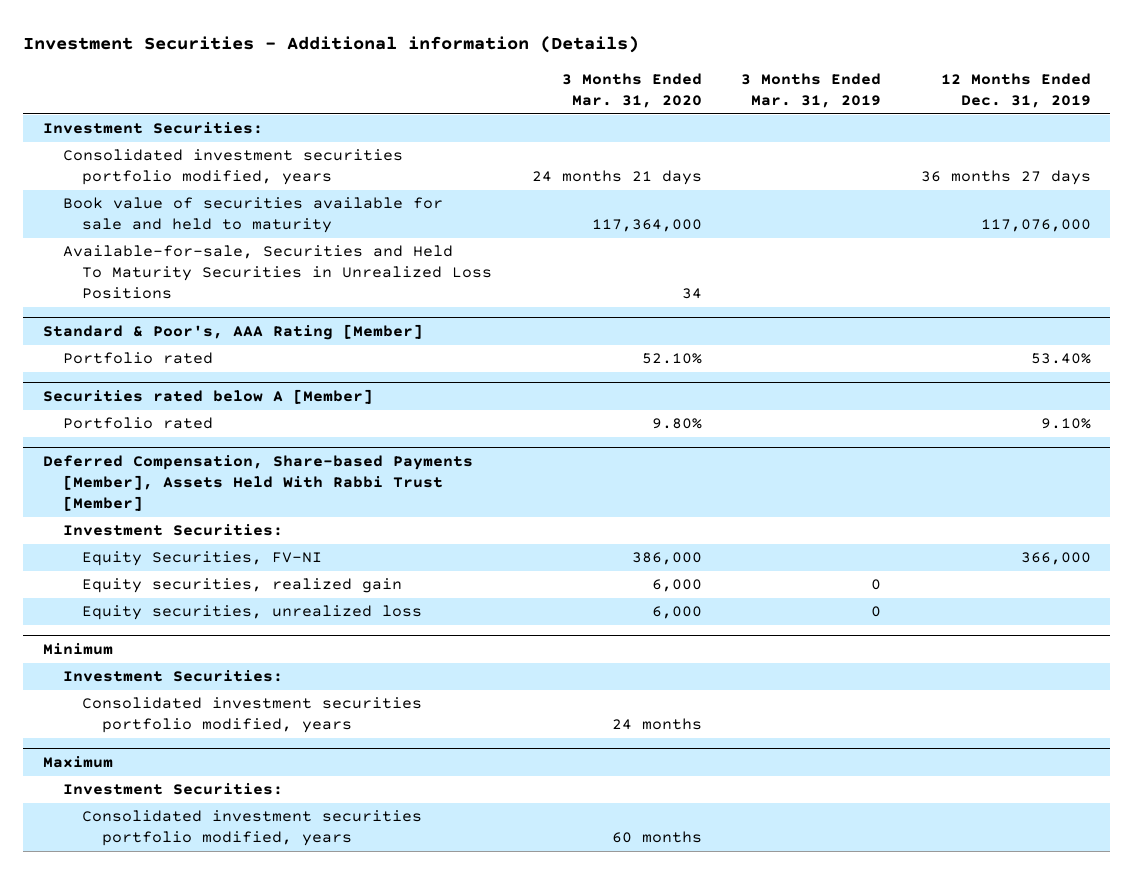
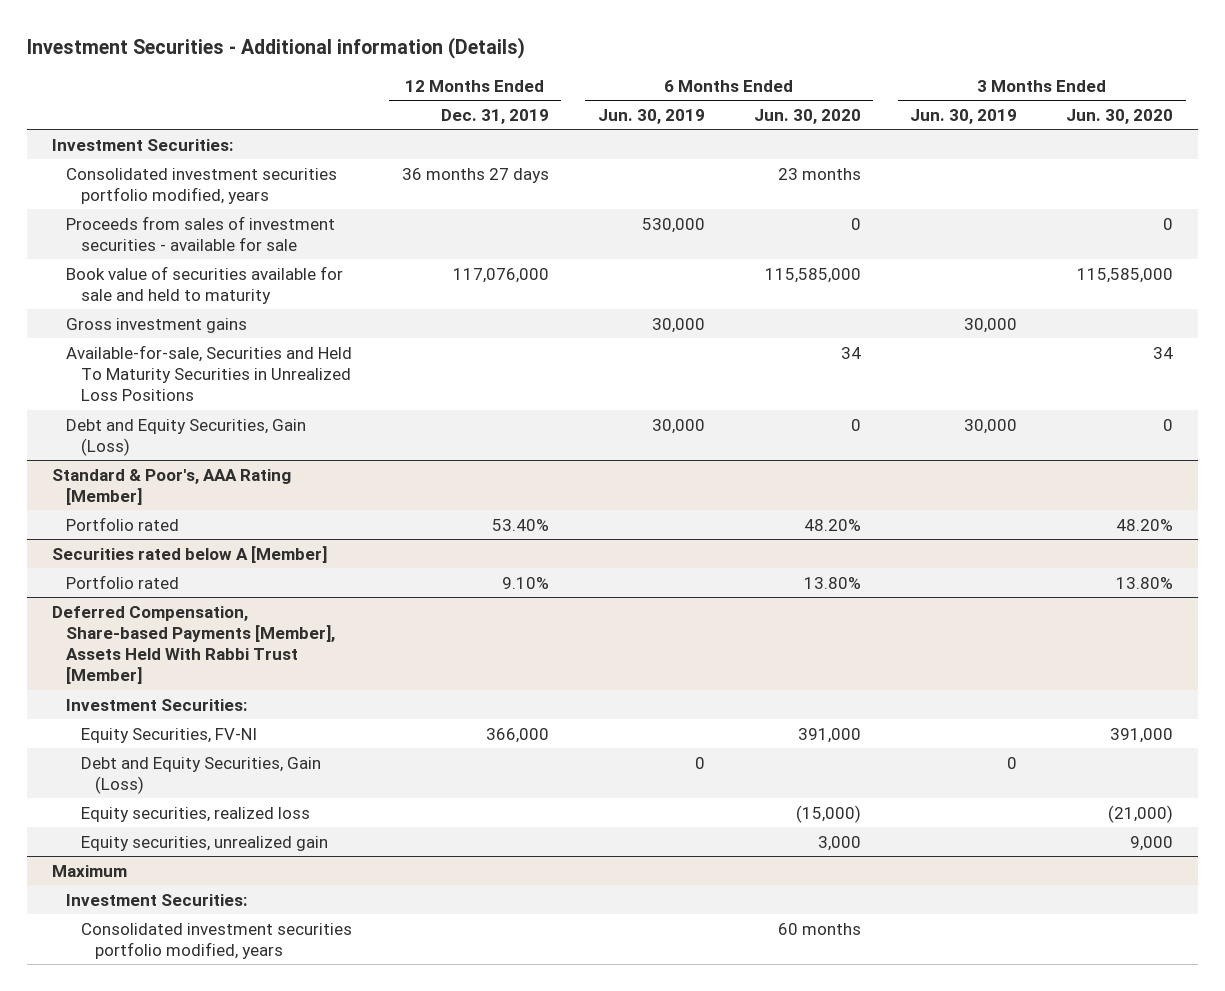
- | 3 Months Ended Mar. 31, 2020 | 3 Months Ended Mar. 31, 2019 | 12 Months Ended Dec. 31, 2019
+ | 12 Months Ended Dec. 31, 2019 | 6 Months Ended Jun. 30, 2019 | 6 Months Ended Jun. 30, 2020 | 3 Months Ended Jun. 30, 2019 | 3 Months Ended Jun. 30, 2020
+ Proceeds from sales of investment securities - available for sale | | 530,000 | 0 | | 0
+ Gross investment gains | | 30,000 | | 30,000 |
+ Debt and Equity Securities, Gain (Loss) | | 30,000 | 0 | 30,000 | 0
@ Deferred Compensation, Share-based Payments [Member], Assets Held With Rabbi Trust [Member]
- Equity securities, realized gain | 6,000 | 0 |
- Equity securities, unrealized loss | 6,000 | 0 |
- Minimum
- Investment Securities:
- Consolidated investment securities portfolio modified, years | 24 months | |
@ Deferred Compensation, Share-based Payments [Member], Assets Held With Rabbi Trust [Member]
+ Debt and Equity Securities, Gain (Loss) | | 0 | | 0 |
+ Equity securities, realized loss | | | (15,000) | | (21,000)
+ Equity securities, unrealized gain | | | 3,000 | | 9,000

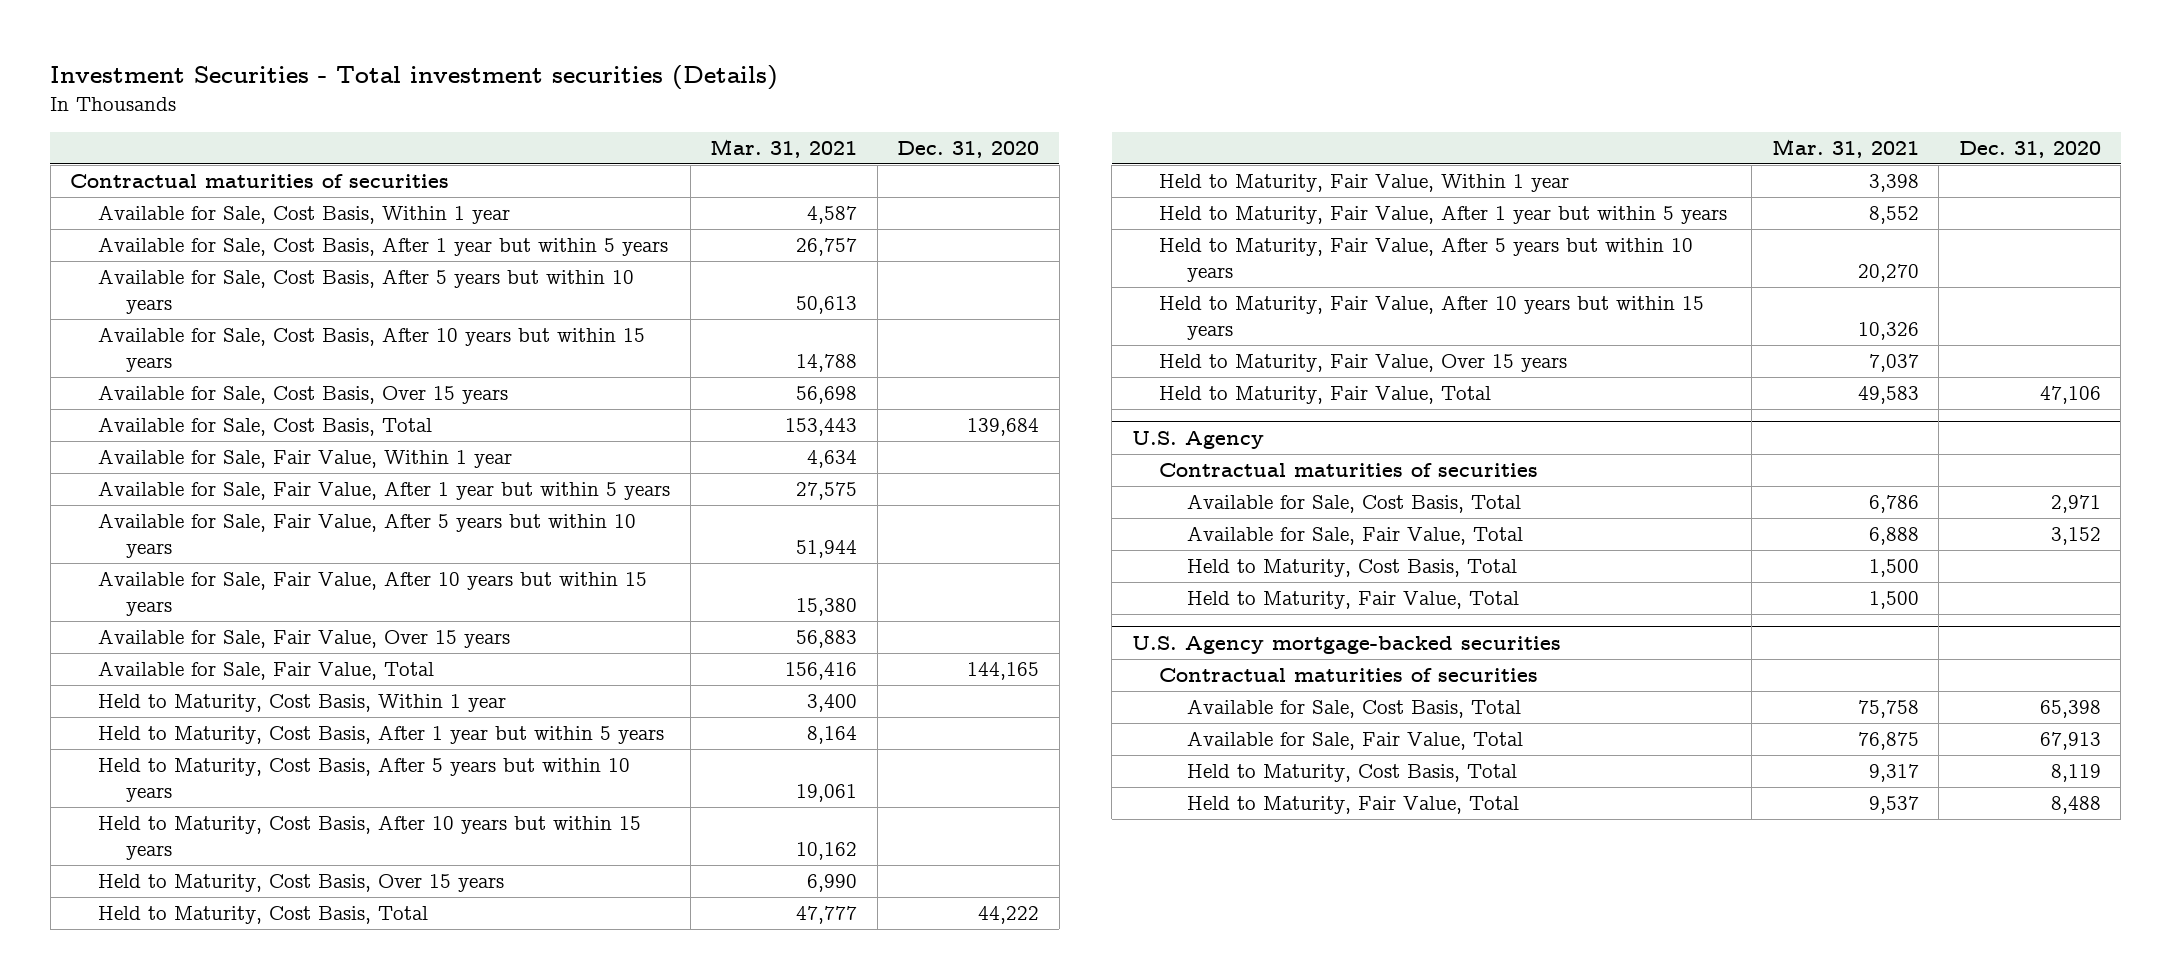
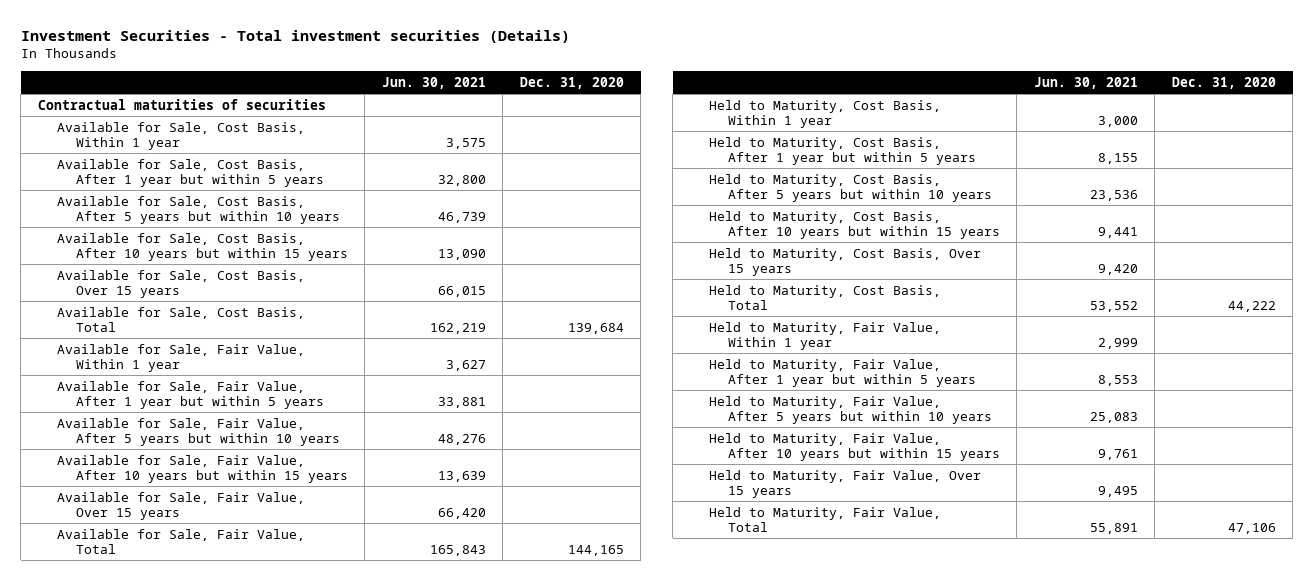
- | Mar. 31, 2021 | Dec. 31, 2020
+ | Jun. 30, 2021 | Dec. 31, 2020
- U.S. Agency
- Contractual maturities of securities
- Available for Sale, Cost Basis, Total | 6,786 | 2,971
- Available for Sale, Fair Value, Total | 6,888 | 3,152
- Held to Maturity, Cost Basis, Total | 1,500 |
- Held to Maturity, Fair Value, Total | 1,500 |
- U.S. Agency mortgage-backed securities
- Contractual maturities of securities
- Available for Sale, Cost Basis, Total | 75,758 | 65,398
- Available for Sale, Fair Value, Total | 76,875 | 67,913
- Held to Maturity, Cost Basis, Total | 9,317 | 8,119
- Held to Maturity, Fair Value, Total | 9,537 | 8,488

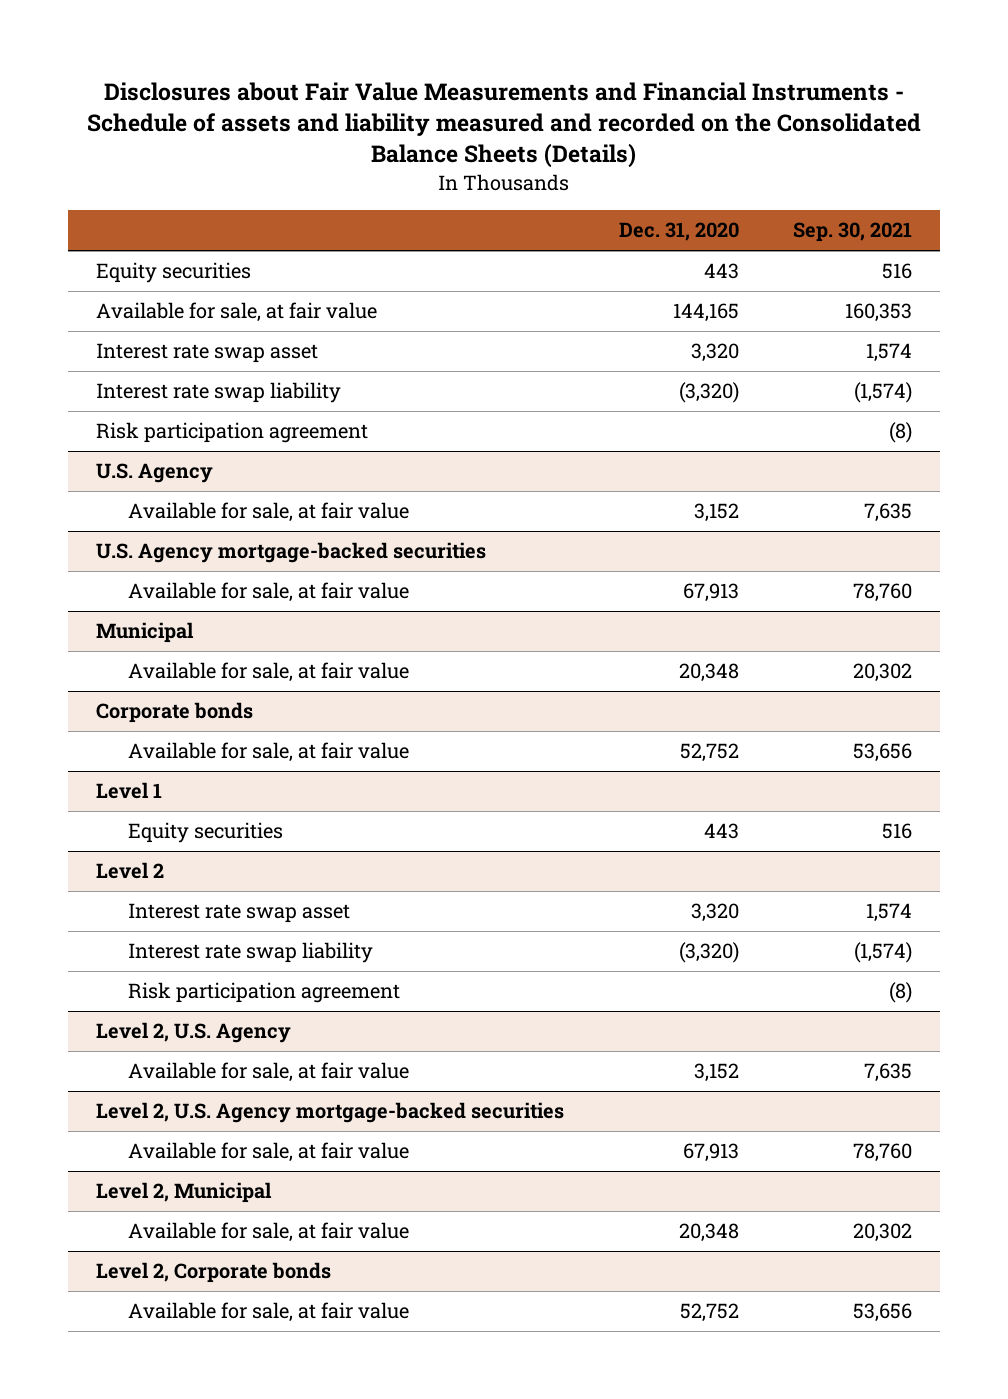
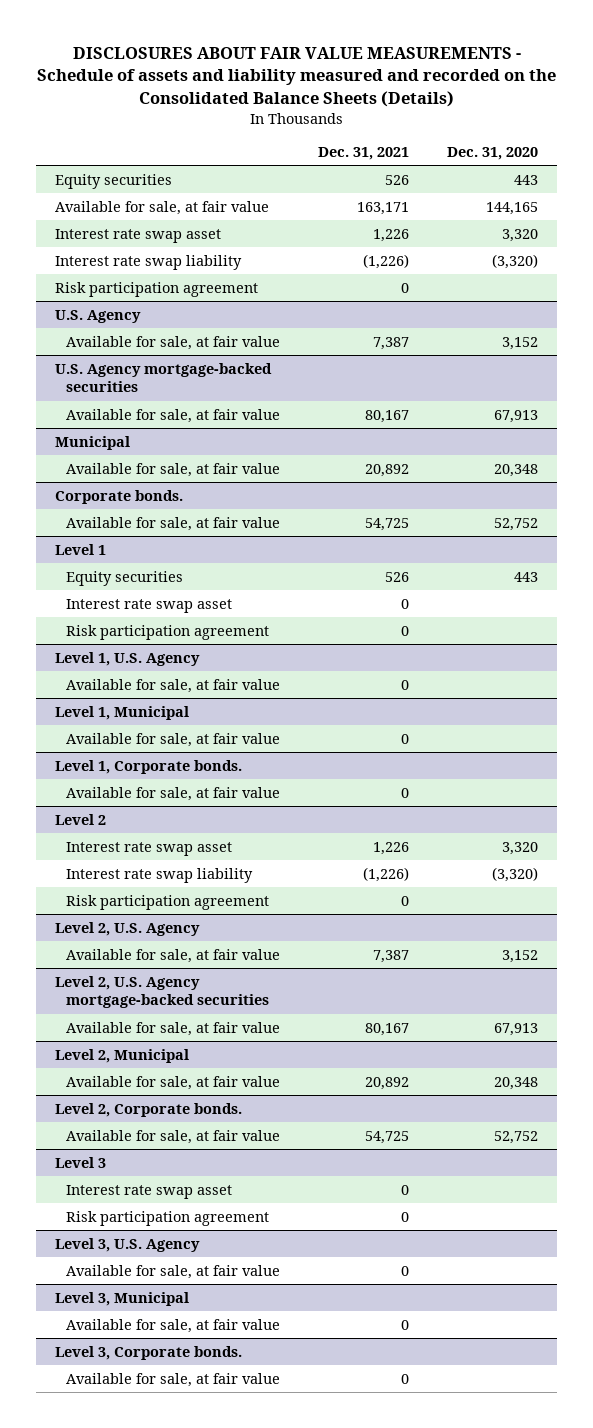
- Disclosures about Fair Value Measurements and Financial Instruments - Schedule of assets and liability measured and recorded on the Consolidated Balance Sheets (Details)
+ DISCLOSURES ABOUT FAIR VALUE MEASUREMENTS - Schedule of assets and liability measured and recorded on the Consolidated Balance Sheets (Details)
- | Dec. 31, 2020 | Sep. 30, 2021
+ | Dec. 31, 2021 | Dec. 31, 2020
- Corporate bonds
+ Corporate bonds.
@ Level 1
+ Interest rate swap asset | 0 |
+ Risk participation agreement | 0 |
+ Level 1, U.S. Agency
+ Available for sale, at fair value | 0 |
+ Level 1, Municipal
+ Available for sale, at fair value | 0 |
+ Level 1, Corporate bonds.
+ Available for sale, at fair value | 0 |
- Level 2, Corporate bonds
+ Level 2, Corporate bonds.
+ Level 3
+ Interest rate swap asset | 0 |
+ Risk participation agreement | 0 |
+ Level 3, U.S. Agency
+ Available for sale, at fair value | 0 |
+ Level 3, Municipal
+ Available for sale, at fair value | 0 |
+ Level 3, Corporate bonds.
+ Available for sale, at fair value | 0 |

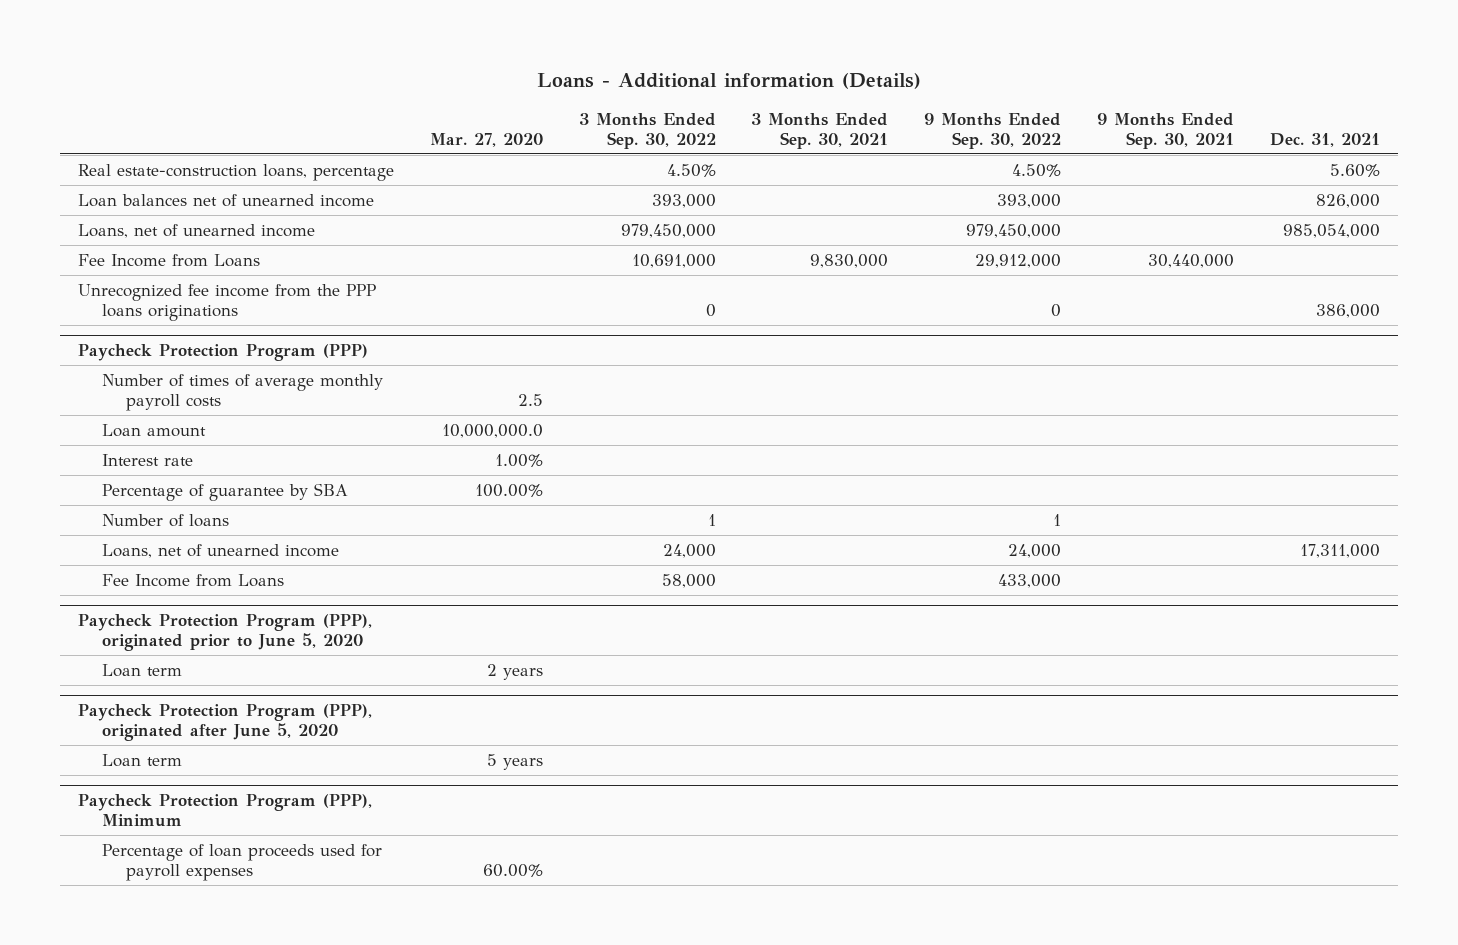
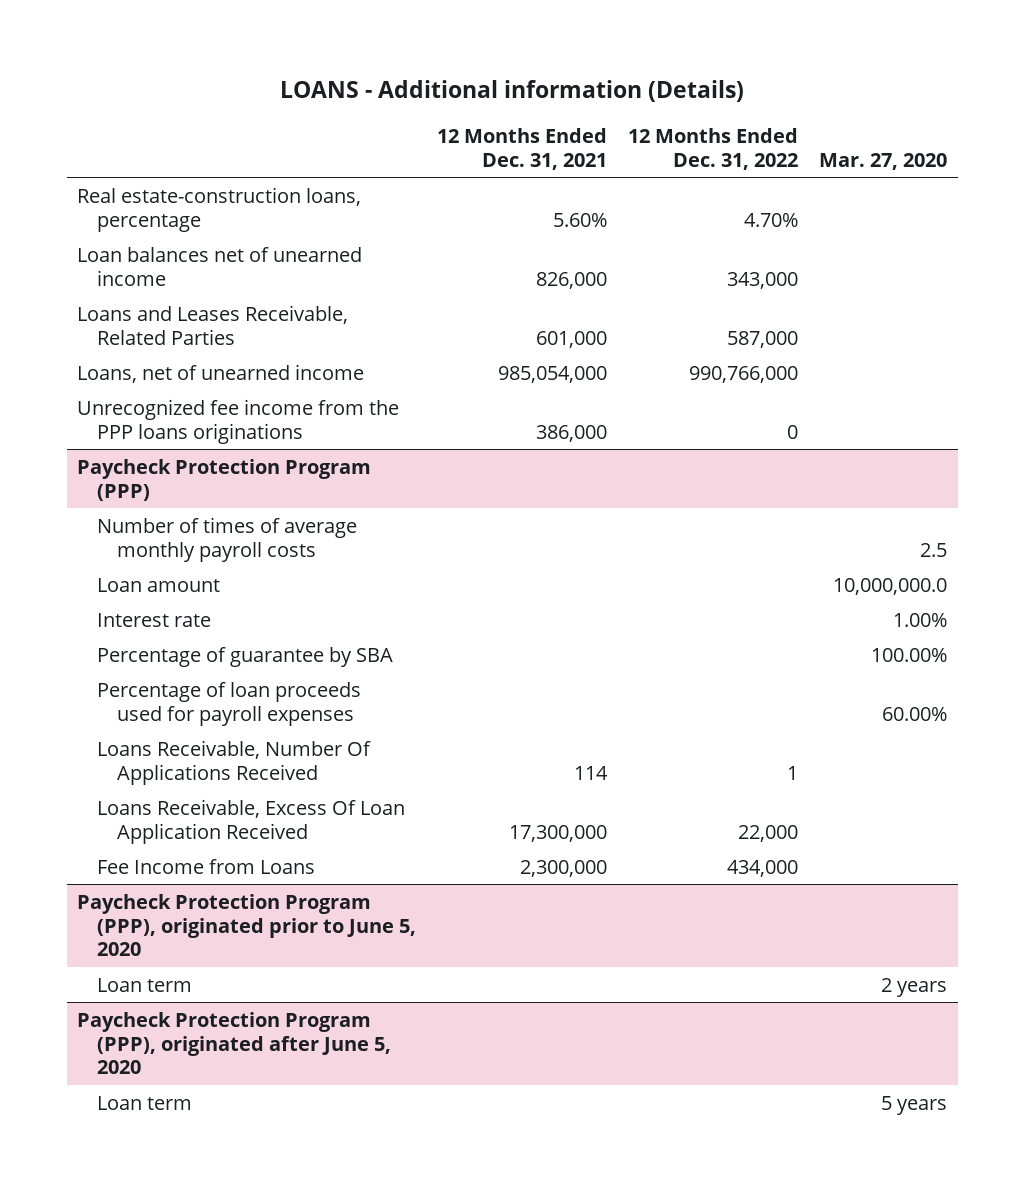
- Loans - Additional information (Details)
+ LOANS - Additional information (Details)
- | Mar. 27, 2020 | 3 Months Ended Sep. 30, 2022 | 3 Months Ended Sep. 30, 2021 | 9 Months Ended Sep. 30, 2022 | 9 Months Ended Sep. 30, 2021 | Dec. 31, 2021
+ | 12 Months Ended Dec. 31, 2021 | 12 Months Ended Dec. 31, 2022 | Mar. 27, 2020
+ Loans and Leases Receivable, Related Parties | 601,000 | 587,000 |
- Fee Income from Loans | | 10,691,000 | 9,830,000 | 29,912,000 | 30,440,000 |
@ Paycheck Protection Program (PPP)
- Number of loans | | 1 | | 1 | |
- Loans, net of unearned income | | 24,000 | | 24,000 | | 17,311,000
+ Percentage of loan proceeds used for payroll expenses | | | 60.00%
+ Loans Receivable, Number Of Applications Received | 114 | 1 |
+ Loans Receivable, Excess Of Loan Application Received | 17,300,000 | 22,000 |
- Paycheck Protection Program (PPP), Minimum
- Percentage of loan proceeds used for payroll expenses | 60.00% | | | | |

